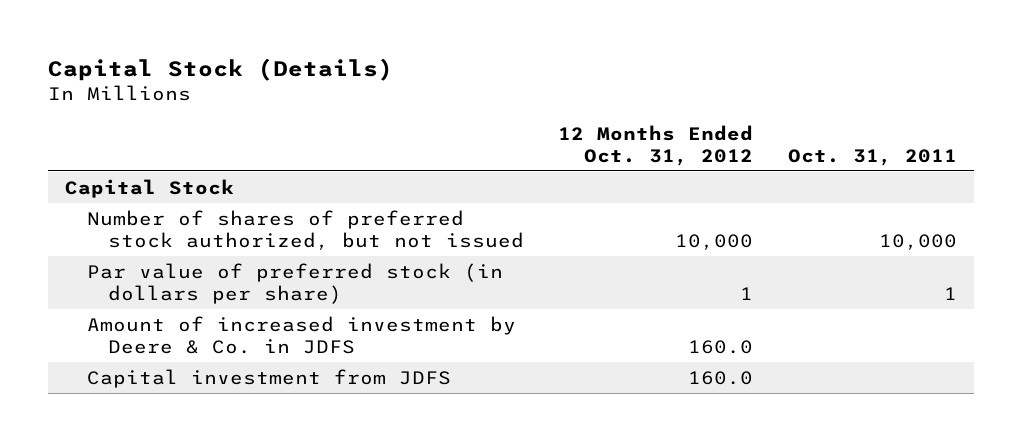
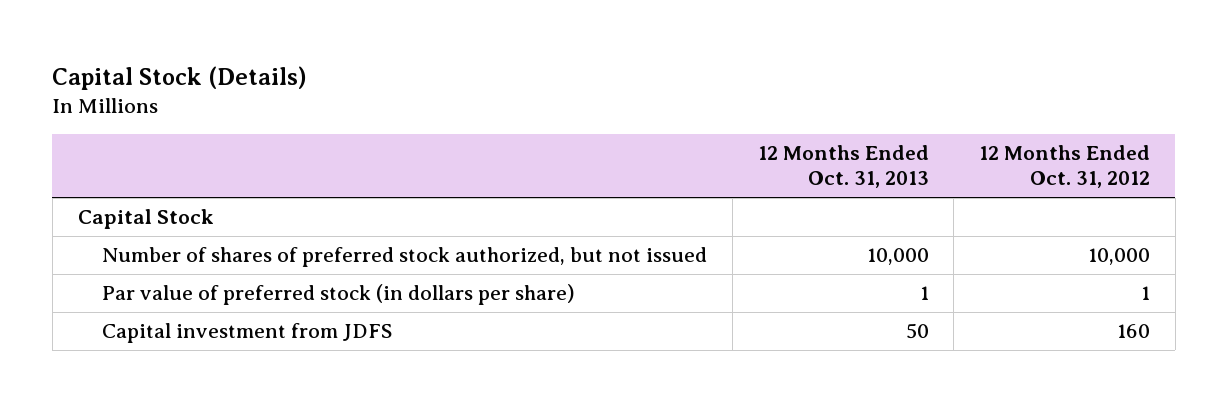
- | 12 Months Ended Oct. 31, 2012 | Oct. 31, 2011
+ | 12 Months Ended Oct. 31, 2013 | 12 Months Ended Oct. 31, 2012
- Amount of increased investment by Deere & Co. in JDFS | 160.0 |
- Capital investment from JDFS | 160.0 |
+ Capital investment from JDFS | 50 | 160

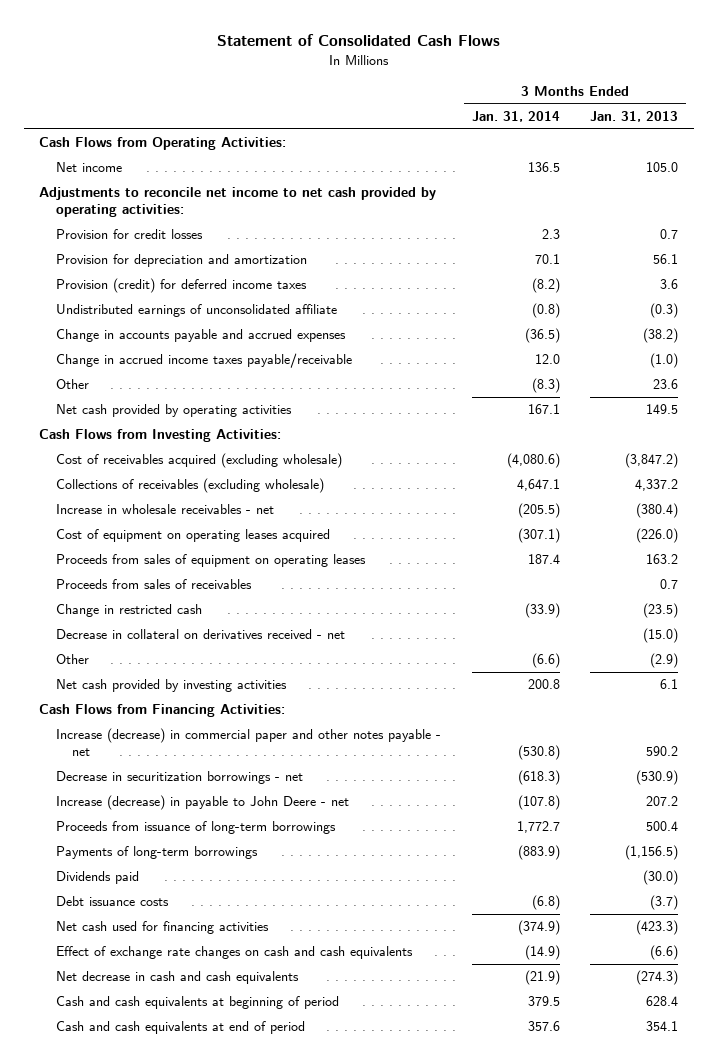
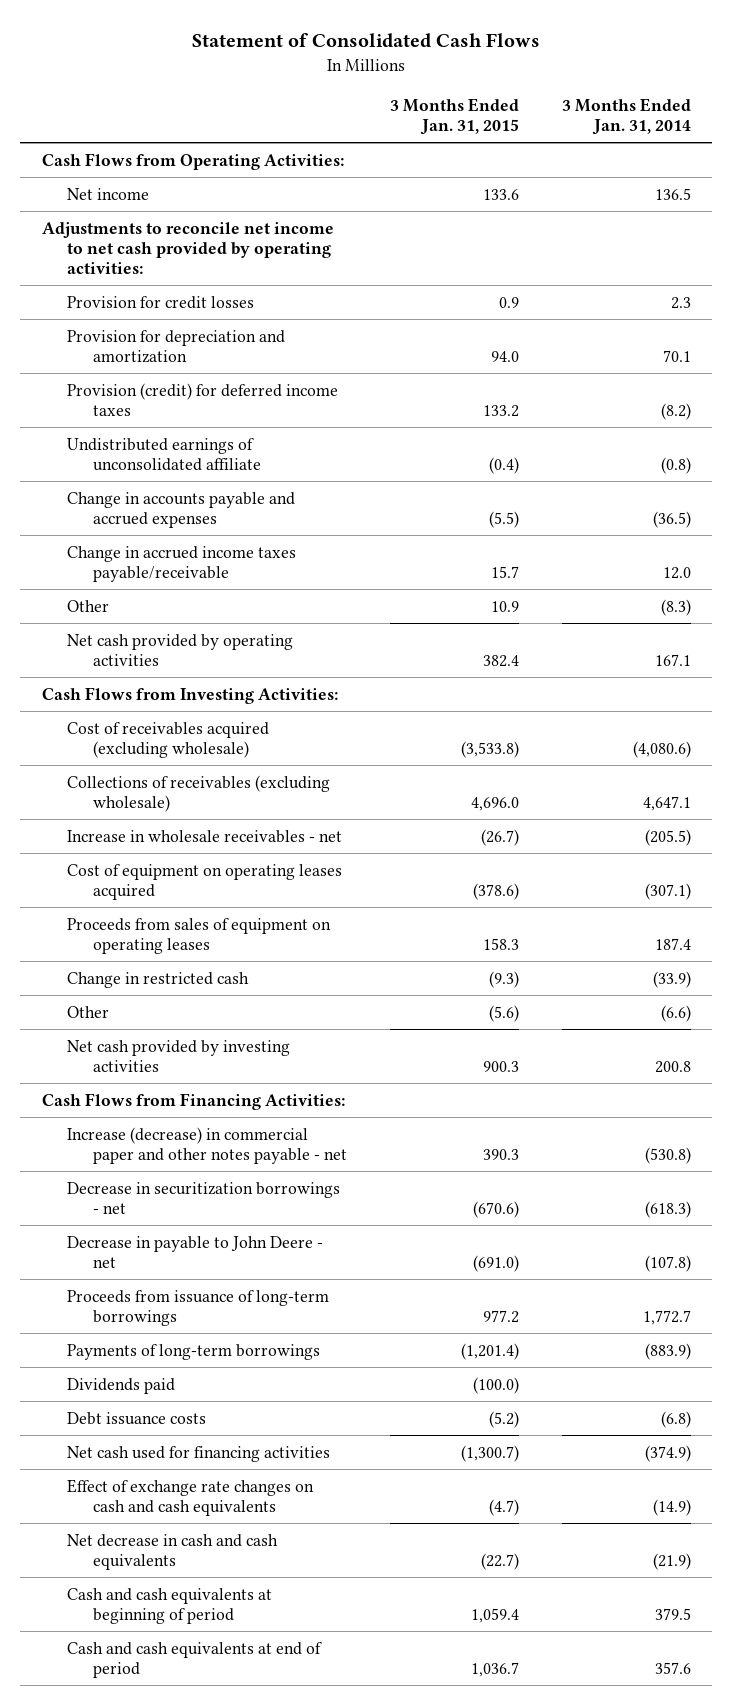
- | 3 Months Ended Jan. 31, 2014 | 3 Months Ended Jan. 31, 2013
+ | 3 Months Ended Jan. 31, 2015 | 3 Months Ended Jan. 31, 2014
- Proceeds from sales of receivables | | 0.7
- Decrease in collateral on derivatives received - net | | (15.0)
- Increase (decrease) in payable to John Deere - net | (107.8) | 207.2
+ Decrease in payable to John Deere - net | (691.0) | (107.8)

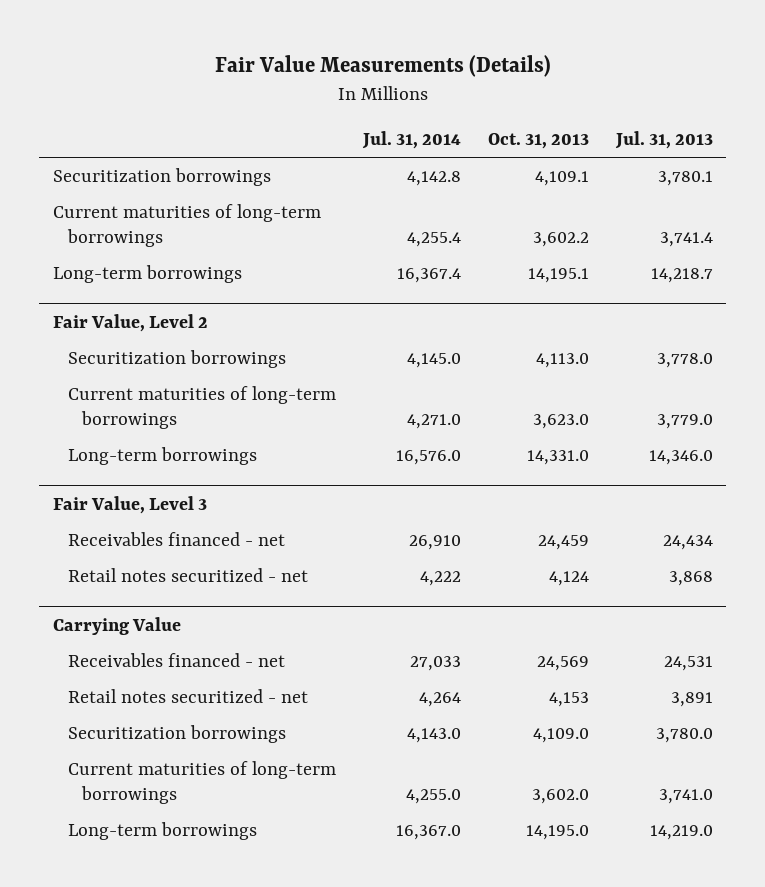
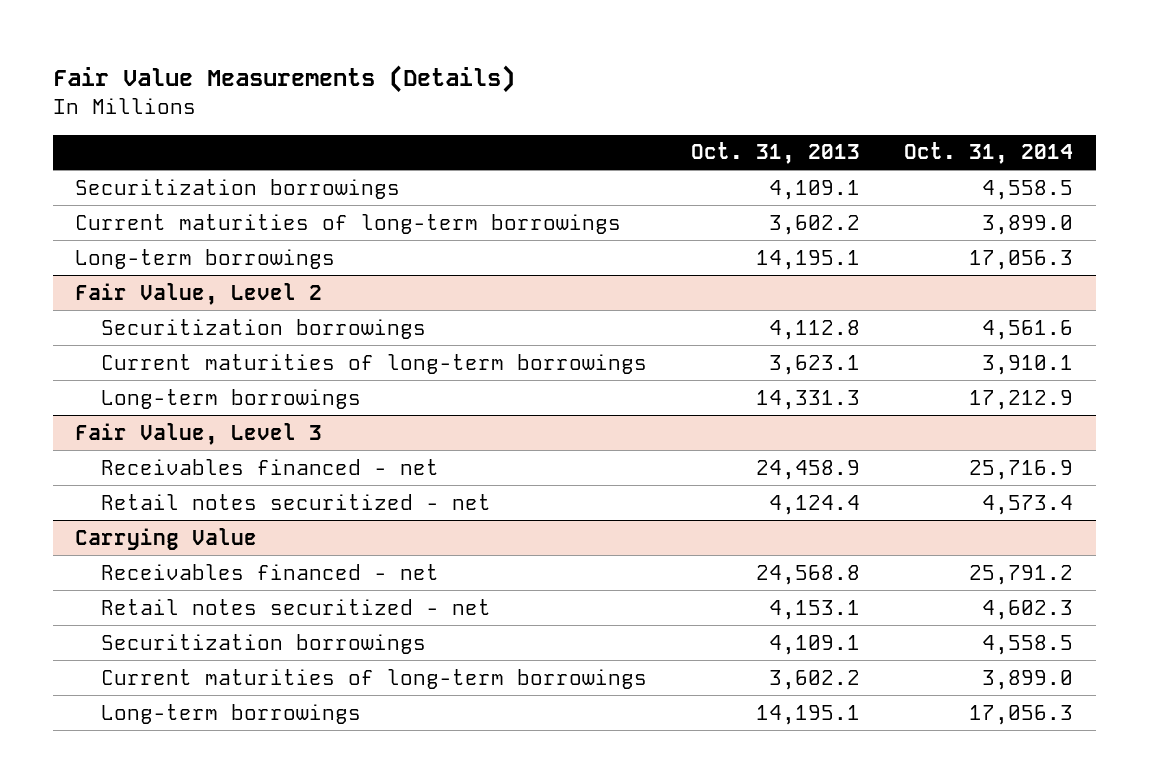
- | Jul. 31, 2014 | Oct. 31, 2013 | Jul. 31, 2013
+ | Oct. 31, 2013 | Oct. 31, 2014
@ Fair Value, Level 2
- Securitization borrowings | 4,145.0 | 4,113.0 | 3,778.0
- Current maturities of long-term borrowings | 4,271.0 | 3,623.0 | 3,779.0
- Long-term borrowings | 16,576.0 | 14,331.0 | 14,346.0
+ Securitization borrowings | 4,112.8 | 4,561.6
+ Current maturities of long-term borrowings | 3,623.1 | 3,910.1
+ Long-term borrowings | 14,331.3 | 17,212.9
@ Fair Value, Level 3
- Receivables financed - net | 26,910 | 24,459 | 24,434
- Retail notes securitized - net | 4,222 | 4,124 | 3,868
+ Receivables financed - net | 24,458.9 | 25,716.9
+ Retail notes securitized - net | 4,124.4 | 4,573.4
@ Carrying Value
- Receivables financed - net | 27,033 | 24,569 | 24,531
- Retail notes securitized - net | 4,264 | 4,153 | 3,891
- Securitization borrowings | 4,143.0 | 4,109.0 | 3,780.0
- Current maturities of long-term borrowings | 4,255.0 | 3,602.0 | 3,741.0
- Long-term borrowings | 16,367.0 | 14,195.0 | 14,219.0
+ Receivables financed - net | 24,568.8 | 25,791.2
+ Retail notes securitized - net | 4,153.1 | 4,602.3
+ Securitization borrowings | 4,109.1 | 4,558.5
+ Current maturities of long-term borrowings | 3,602.2 | 3,899.0
+ Long-term borrowings | 14,195.1 | 17,056.3

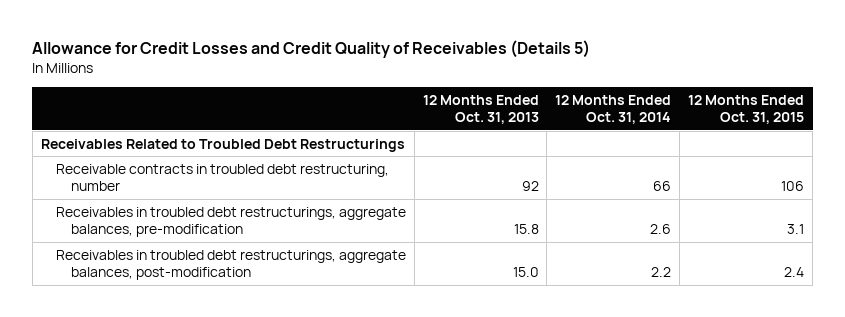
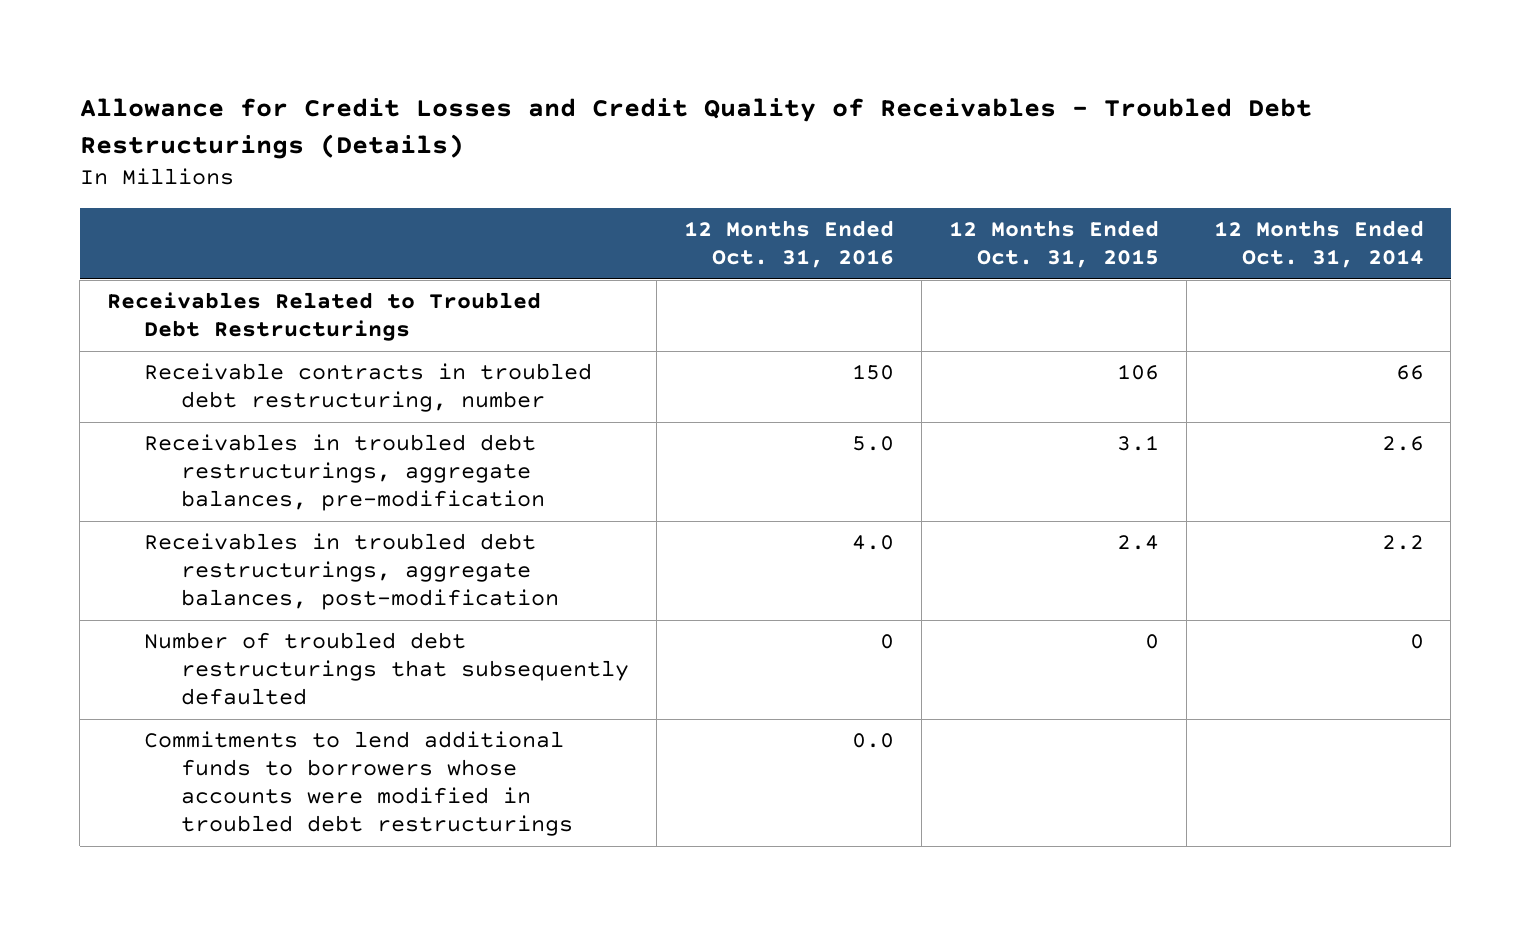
- Allowance for Credit Losses and Credit Quality of Receivables (Details 5)
+ Allowance for Credit Losses and Credit Quality of Receivables - Troubled Debt Restructurings (Details)
- | 12 Months Ended Oct. 31, 2013 | 12 Months Ended Oct. 31, 2014 | 12 Months Ended Oct. 31, 2015
+ | 12 Months Ended Oct. 31, 2016 | 12 Months Ended Oct. 31, 2015 | 12 Months Ended Oct. 31, 2014
+ Number of troubled debt restructurings that subsequently defaulted | 0 | 0 | 0
+ Commitments to lend additional funds to borrowers whose accounts were modified in troubled debt restructurings | 0.0 | |

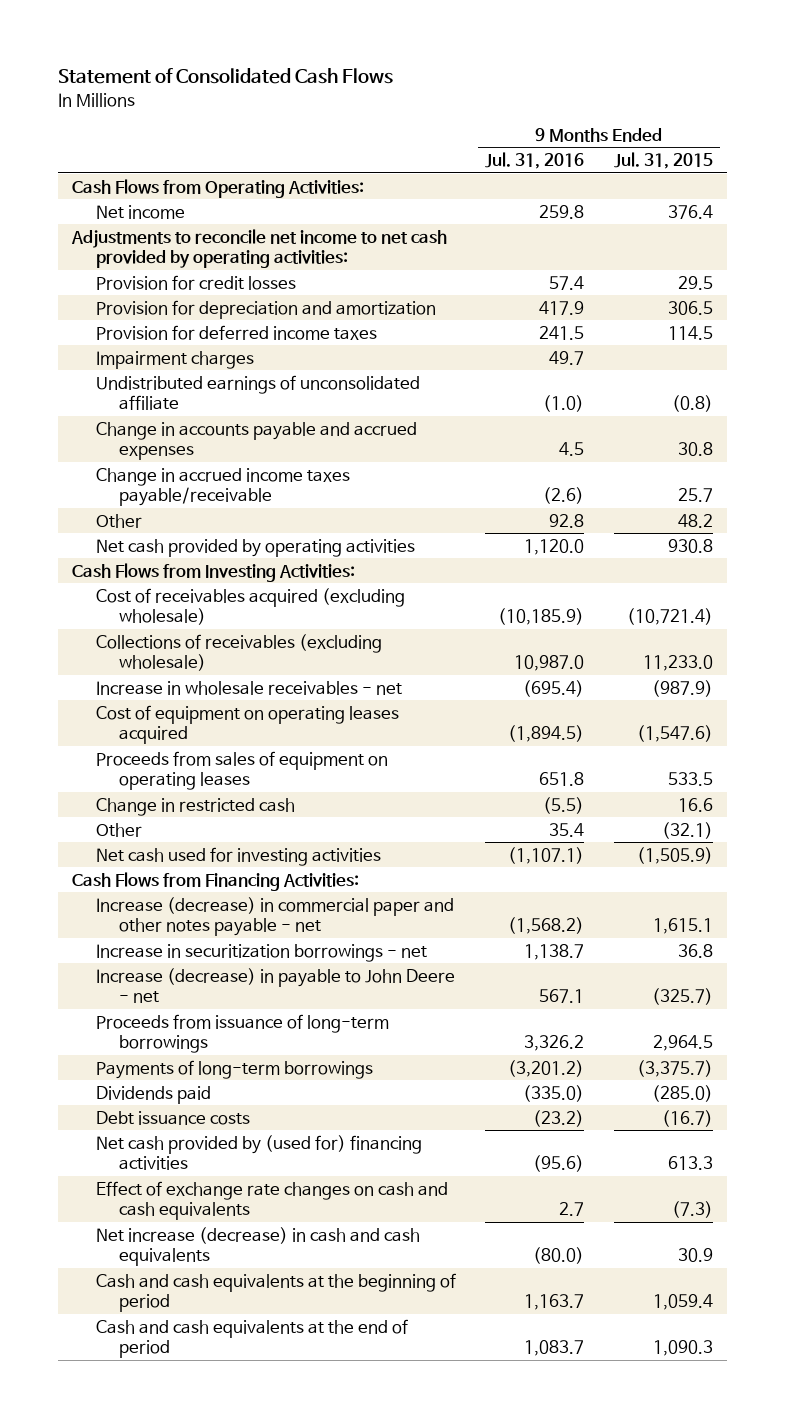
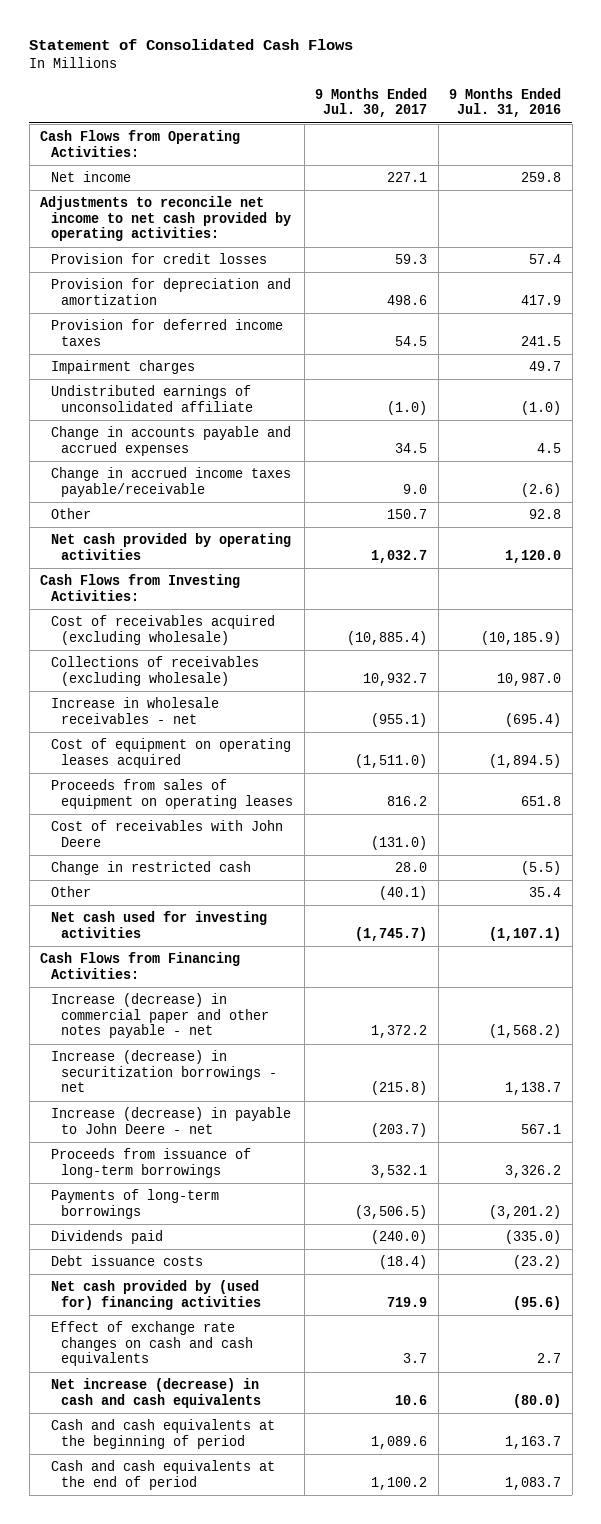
- | 9 Months Ended Jul. 31, 2016 | 9 Months Ended Jul. 31, 2015
+ | 9 Months Ended Jul. 30, 2017 | 9 Months Ended Jul. 31, 2016
+ Cost of receivables with John Deere | (131.0) |
- Increase in securitization borrowings - net | 1,138.7 | 36.8
+ Increase (decrease) in securitization borrowings - net | (215.8) | 1,138.7

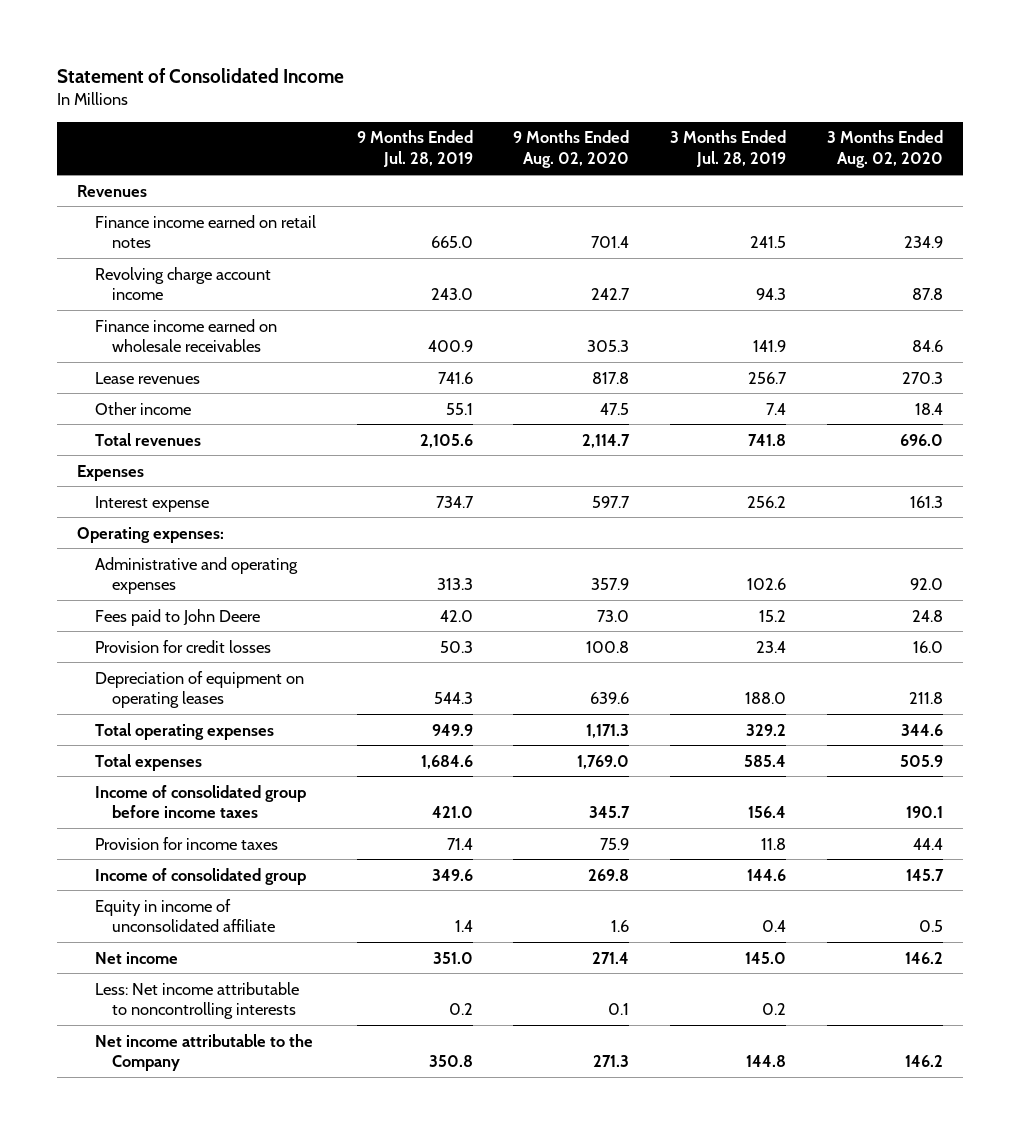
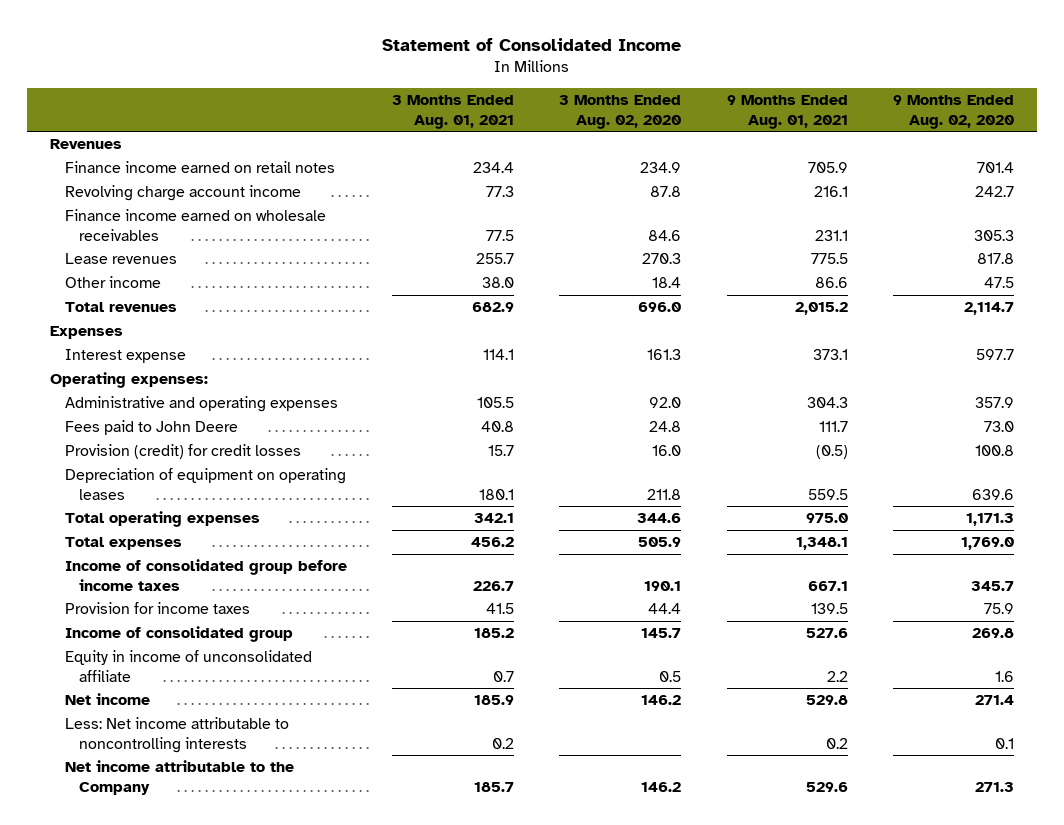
- | 9 Months Ended Jul. 28, 2019 | 9 Months Ended Aug. 02, 2020 | 3 Months Ended Jul. 28, 2019 | 3 Months Ended Aug. 02, 2020
+ | 3 Months Ended Aug. 01, 2021 | 3 Months Ended Aug. 02, 2020 | 9 Months Ended Aug. 01, 2021 | 9 Months Ended Aug. 02, 2020
- Provision for credit losses | 50.3 | 100.8 | 23.4 | 16.0
+ Provision (credit) for credit losses | 15.7 | 16.0 | (0.5) | 100.8

